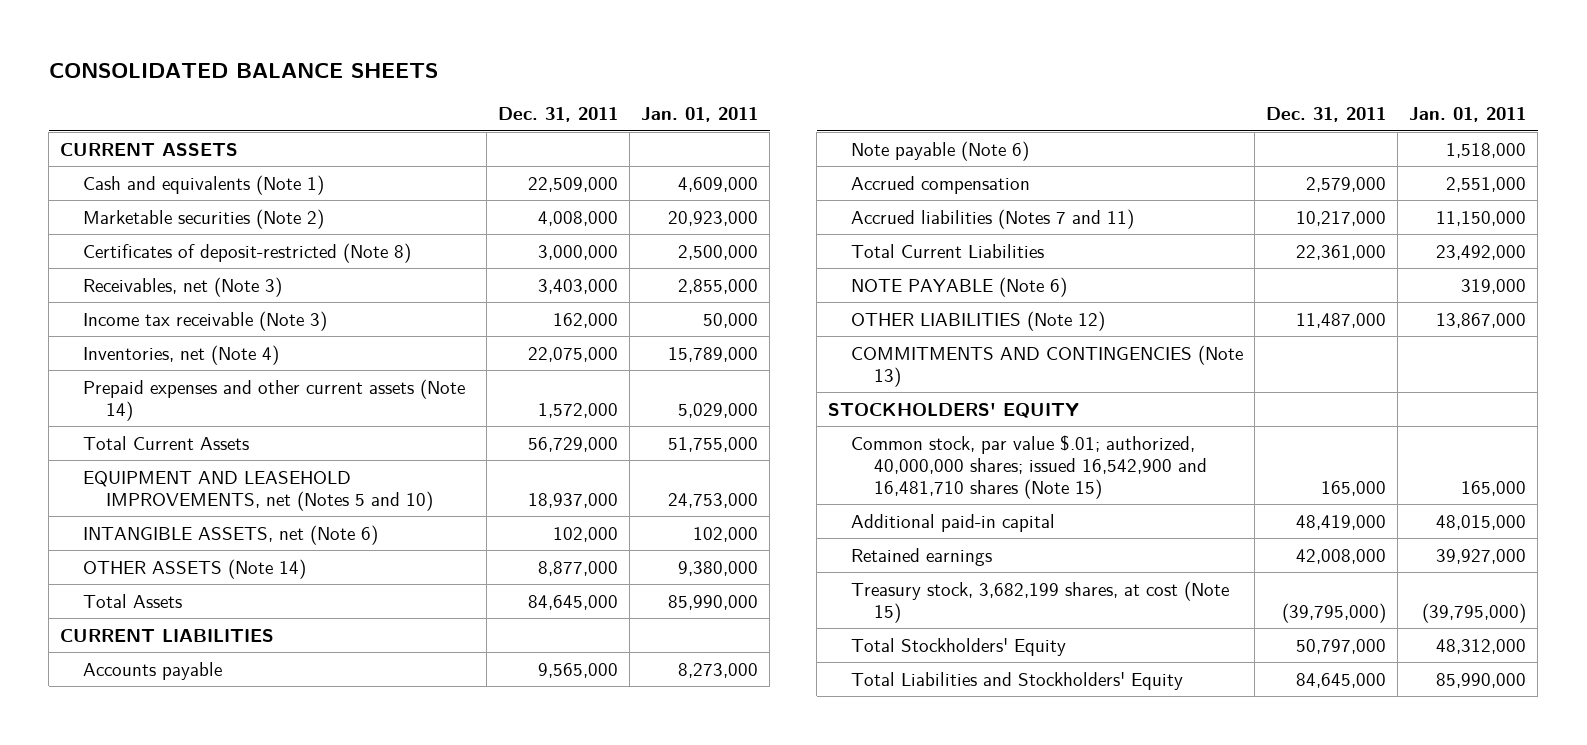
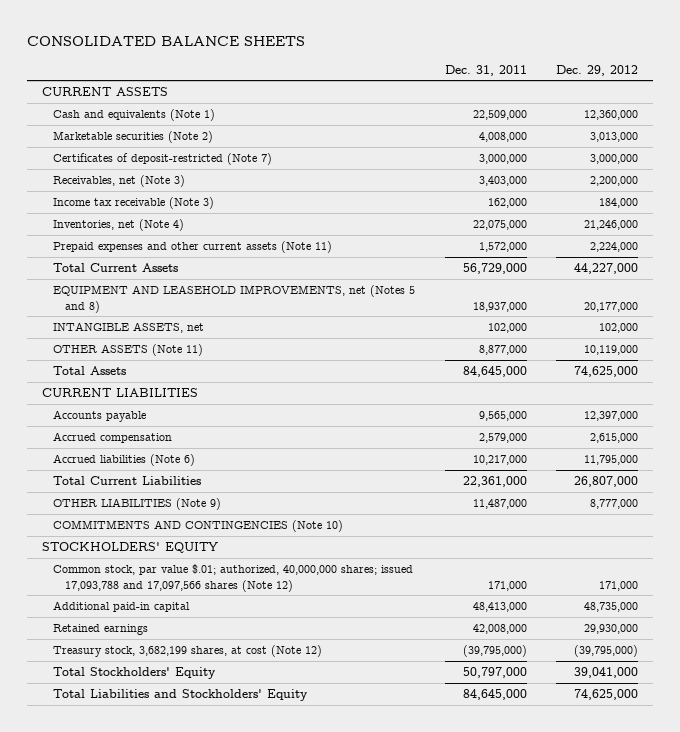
- | Dec. 31, 2011 | Jan. 01, 2011
+ | Dec. 31, 2011 | Dec. 29, 2012
- Certificates of deposit-restricted (Note 8) | 3,000,000 | 2,500,000
+ Certificates of deposit-restricted (Note 7) | 3,000,000 | 3,000,000
- Prepaid expenses and other current assets (Note 14) | 1,572,000 | 5,029,000
+ Prepaid expenses and other current assets (Note 11) | 1,572,000 | 2,224,000
- EQUIPMENT AND LEASEHOLD IMPROVEMENTS, net (Notes 5 and 10) | 18,937,000 | 24,753,000
- INTANGIBLE ASSETS, net (Note 6) | 102,000 | 102,000
- OTHER ASSETS (Note 14) | 8,877,000 | 9,380,000
+ EQUIPMENT AND LEASEHOLD IMPROVEMENTS, net (Notes 5 and 8) | 18,937,000 | 20,177,000
+ INTANGIBLE ASSETS, net | 102,000 | 102,000
+ OTHER ASSETS (Note 11) | 8,877,000 | 10,119,000
- Note payable (Note 6) | | 1,518,000
- Accrued liabilities (Notes 7 and 11) | 10,217,000 | 11,150,000
+ Accrued liabilities (Note 6) | 10,217,000 | 11,795,000
- NOTE PAYABLE (Note 6) | | 319,000
- OTHER LIABILITIES (Note 12) | 11,487,000 | 13,867,000
- COMMITMENTS AND CONTINGENCIES (Note 13)
+ OTHER LIABILITIES (Note 9) | 11,487,000 | 8,777,000
+ COMMITMENTS AND CONTINGENCIES (Note 10)
- Common stock, par value $.01; authorized, 40,000,000 shares; issued 16,542,900 and 16,481,710 shares (Note 15) | 165,000 | 165,000
- Additional paid-in capital | 48,419,000 | 48,015,000
+ Common stock, par value $.01; authorized, 40,000,000 shares; issued 17,093,788 and 17,097,566 shares (Note 12) | 171,000 | 171,000
+ Additional paid-in capital | 48,413,000 | 48,735,000
- Treasury stock, 3,682,199 shares, at cost (Note 15) | (39,795,000) | (39,795,000)
+ Treasury stock, 3,682,199 shares, at cost (Note 12) | (39,795,000) | (39,795,000)

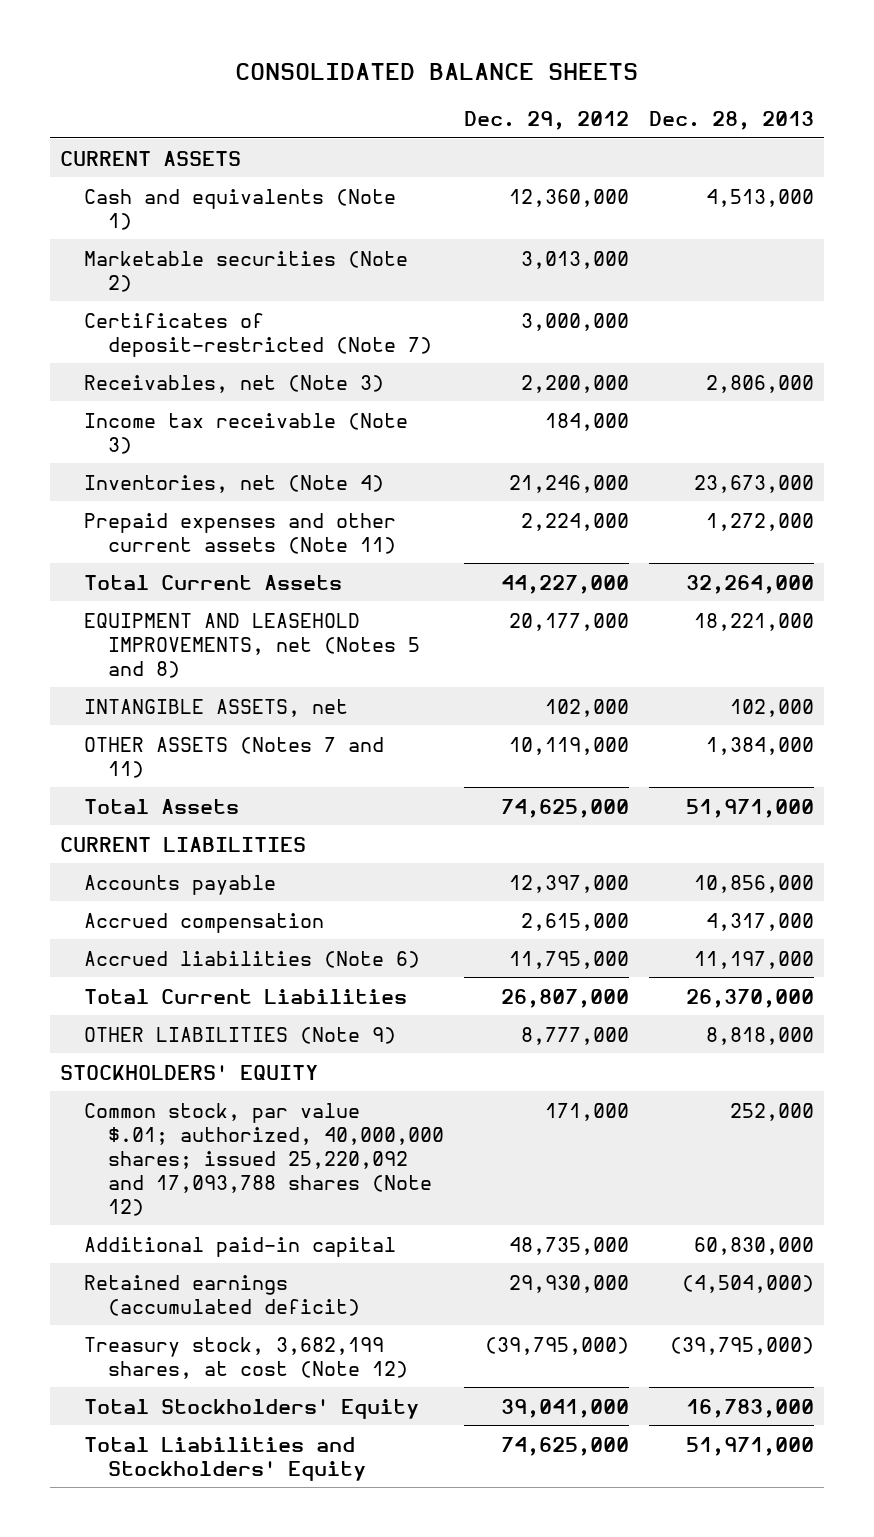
- | Dec. 31, 2011 | Dec. 29, 2012
+ | Dec. 29, 2012 | Dec. 28, 2013
- OTHER ASSETS (Note 11) | 8,877,000 | 10,119,000
+ OTHER ASSETS (Notes 7 and 11) | 10,119,000 | 1,384,000
- COMMITMENTS AND CONTINGENCIES (Note 10)
- Common stock, par value $.01; authorized, 40,000,000 shares; issued 17,093,788 and 17,097,566 shares (Note 12) | 171,000 | 171,000
+ Common stock, par value $.01; authorized, 40,000,000 shares; issued 25,220,092 and 17,093,788 shares (Note 12) | 171,000 | 252,000
- Retained earnings | 42,008,000 | 29,930,000
+ Retained earnings (accumulated deficit) | 29,930,000 | (4,504,000)

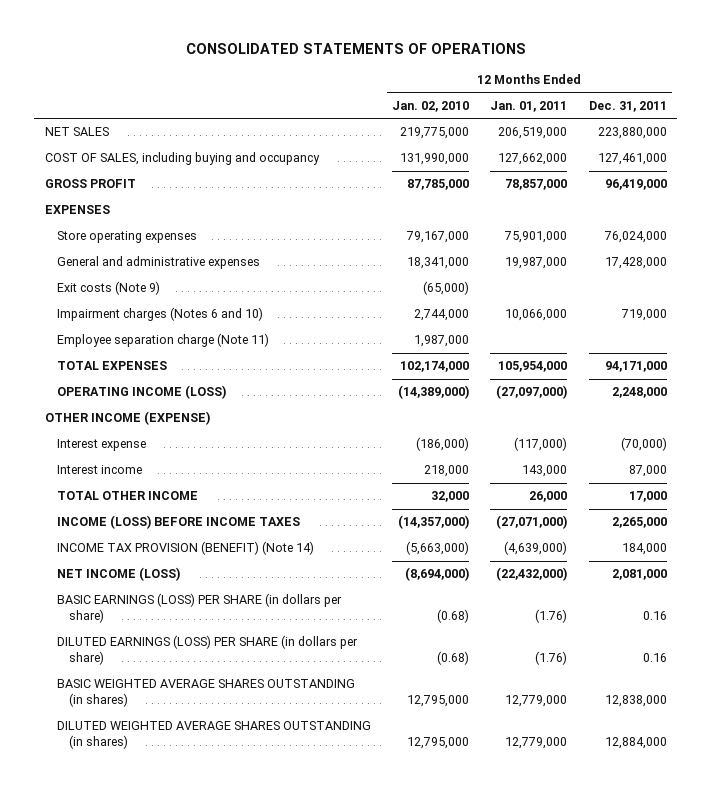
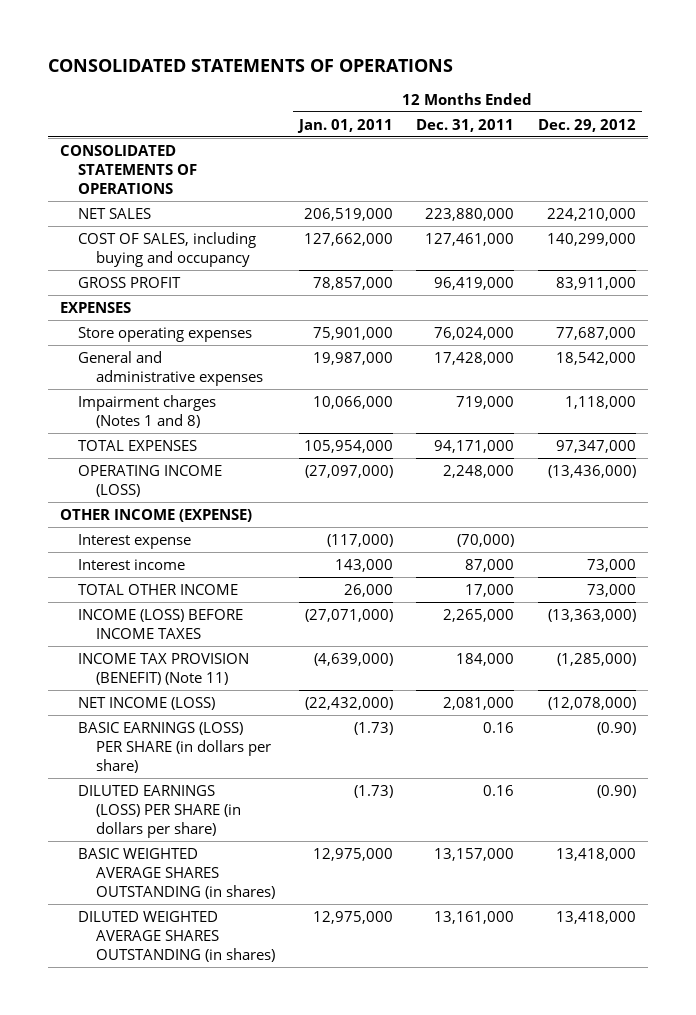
- | 12 Months Ended Jan. 02, 2010 | 12 Months Ended Jan. 01, 2011 | 12 Months Ended Dec. 31, 2011
+ | 12 Months Ended Jan. 01, 2011 | 12 Months Ended Dec. 31, 2011 | 12 Months Ended Dec. 29, 2012
+ CONSOLIDATED STATEMENTS OF OPERATIONS
- Exit costs (Note 9) | (65,000) | |
- Impairment charges (Notes 6 and 10) | 2,744,000 | 10,066,000 | 719,000
- Employee separation charge (Note 11) | 1,987,000 | |
+ Impairment charges (Notes 1 and 8) | 10,066,000 | 719,000 | 1,118,000
- INCOME TAX PROVISION (BENEFIT) (Note 14) | (5,663,000) | (4,639,000) | 184,000
+ INCOME TAX PROVISION (BENEFIT) (Note 11) | (4,639,000) | 184,000 | (1,285,000)
- BASIC EARNINGS (LOSS) PER SHARE (in dollars per share) | (0.68) | (1.76) | 0.16
- DILUTED EARNINGS (LOSS) PER SHARE (in dollars per share) | (0.68) | (1.76) | 0.16
- BASIC WEIGHTED AVERAGE SHARES OUTSTANDING (in shares) | 12,795,000 | 12,779,000 | 12,838,000
- DILUTED WEIGHTED AVERAGE SHARES OUTSTANDING (in shares) | 12,795,000 | 12,779,000 | 12,884,000
+ BASIC EARNINGS (LOSS) PER SHARE (in dollars per share) | (1.73) | 0.16 | (0.90)
+ DILUTED EARNINGS (LOSS) PER SHARE (in dollars per share) | (1.73) | 0.16 | (0.90)
+ BASIC WEIGHTED AVERAGE SHARES OUTSTANDING (in shares) | 12,975,000 | 13,157,000 | 13,418,000
+ DILUTED WEIGHTED AVERAGE SHARES OUTSTANDING (in shares) | 12,975,000 | 13,161,000 | 13,418,000

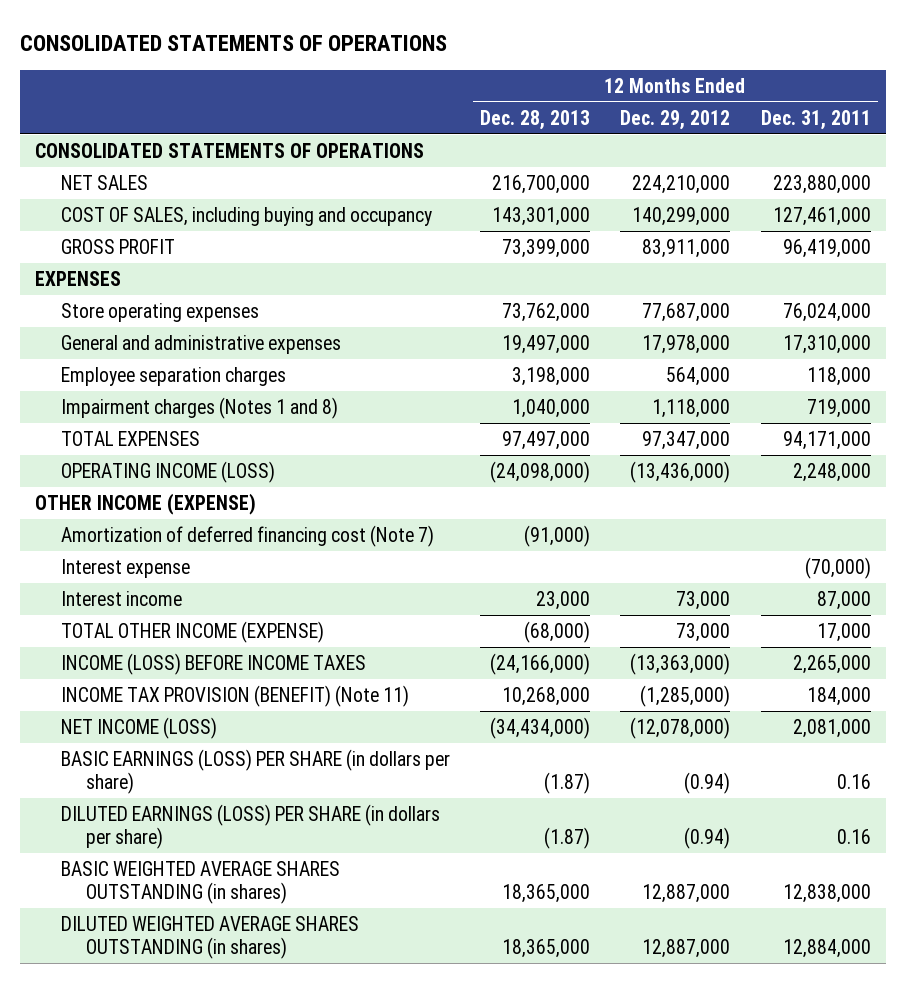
- | 12 Months Ended Jan. 01, 2011 | 12 Months Ended Dec. 31, 2011 | 12 Months Ended Dec. 29, 2012
+ | 12 Months Ended Dec. 28, 2013 | 12 Months Ended Dec. 29, 2012 | 12 Months Ended Dec. 31, 2011
- General and administrative expenses | 19,987,000 | 17,428,000 | 18,542,000
+ General and administrative expenses | 19,497,000 | 17,978,000 | 17,310,000
+ Employee separation charges | 3,198,000 | 564,000 | 118,000
+ Amortization of deferred financing cost (Note 7) | (91,000) | |
- TOTAL OTHER INCOME | 26,000 | 17,000 | 73,000
+ TOTAL OTHER INCOME (EXPENSE) | (68,000) | 73,000 | 17,000
- BASIC EARNINGS (LOSS) PER SHARE (in dollars per share) | (1.73) | 0.16 | (0.90)
- DILUTED EARNINGS (LOSS) PER SHARE (in dollars per share) | (1.73) | 0.16 | (0.90)
- BASIC WEIGHTED AVERAGE SHARES OUTSTANDING (in shares) | 12,975,000 | 13,157,000 | 13,418,000
- DILUTED WEIGHTED AVERAGE SHARES OUTSTANDING (in shares) | 12,975,000 | 13,161,000 | 13,418,000
+ BASIC EARNINGS (LOSS) PER SHARE (in dollars per share) | (1.87) | (0.94) | 0.16
+ DILUTED EARNINGS (LOSS) PER SHARE (in dollars per share) | (1.87) | (0.94) | 0.16
+ BASIC WEIGHTED AVERAGE SHARES OUTSTANDING (in shares) | 18,365,000 | 12,887,000 | 12,838,000
+ DILUTED WEIGHTED AVERAGE SHARES OUTSTANDING (in shares) | 18,365,000 | 12,887,000 | 12,884,000

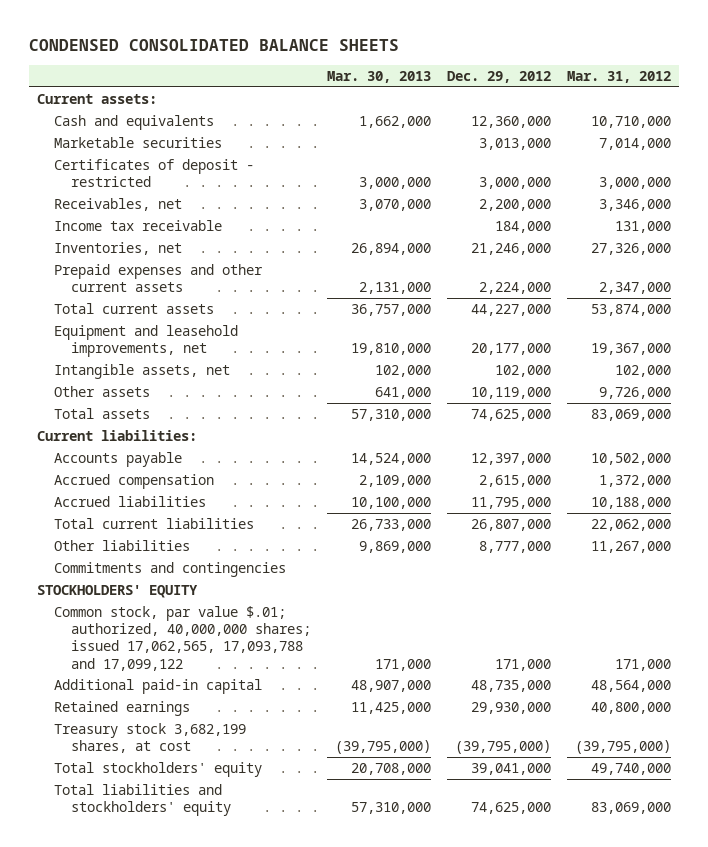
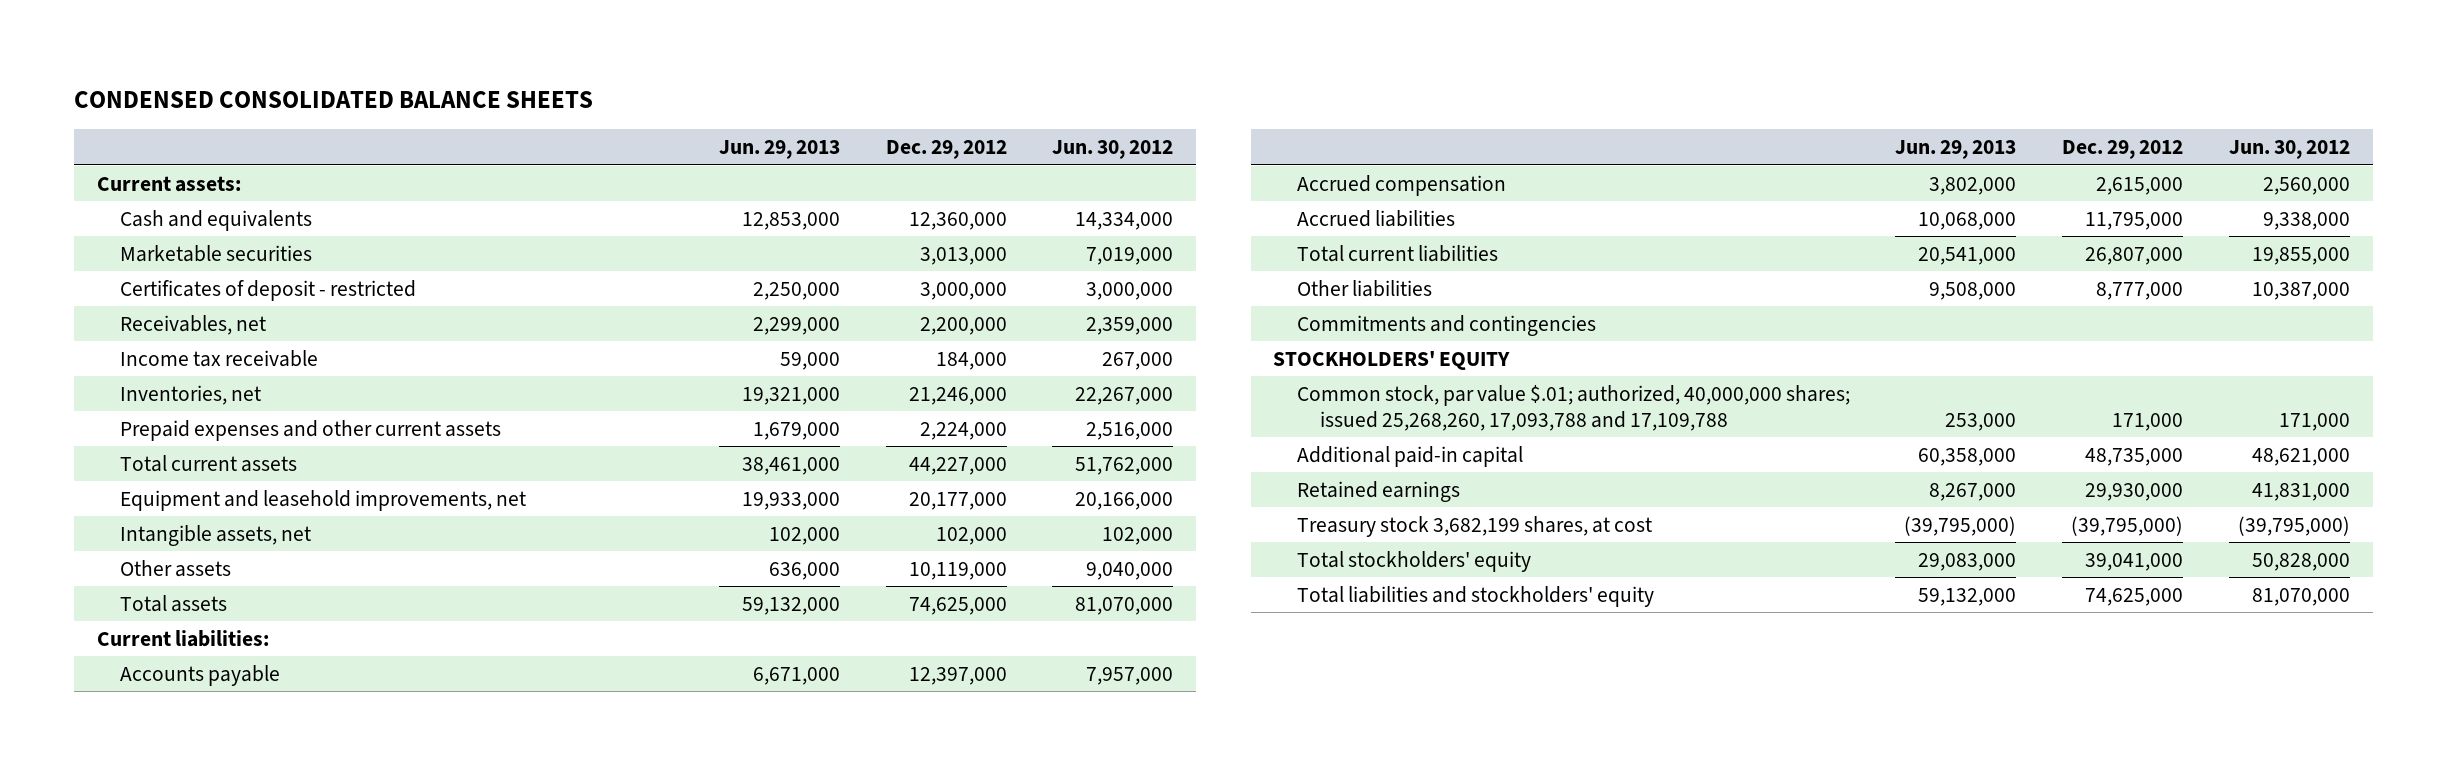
- | Mar. 30, 2013 | Dec. 29, 2012 | Mar. 31, 2012
+ | Jun. 29, 2013 | Dec. 29, 2012 | Jun. 30, 2012
- Common stock, par value $.01; authorized, 40,000,000 shares; issued 17,062,565, 17,093,788 and 17,099,122 | 171,000 | 171,000 | 171,000
+ Common stock, par value $.01; authorized, 40,000,000 shares; issued 25,268,260, 17,093,788 and 17,109,788 | 253,000 | 171,000 | 171,000

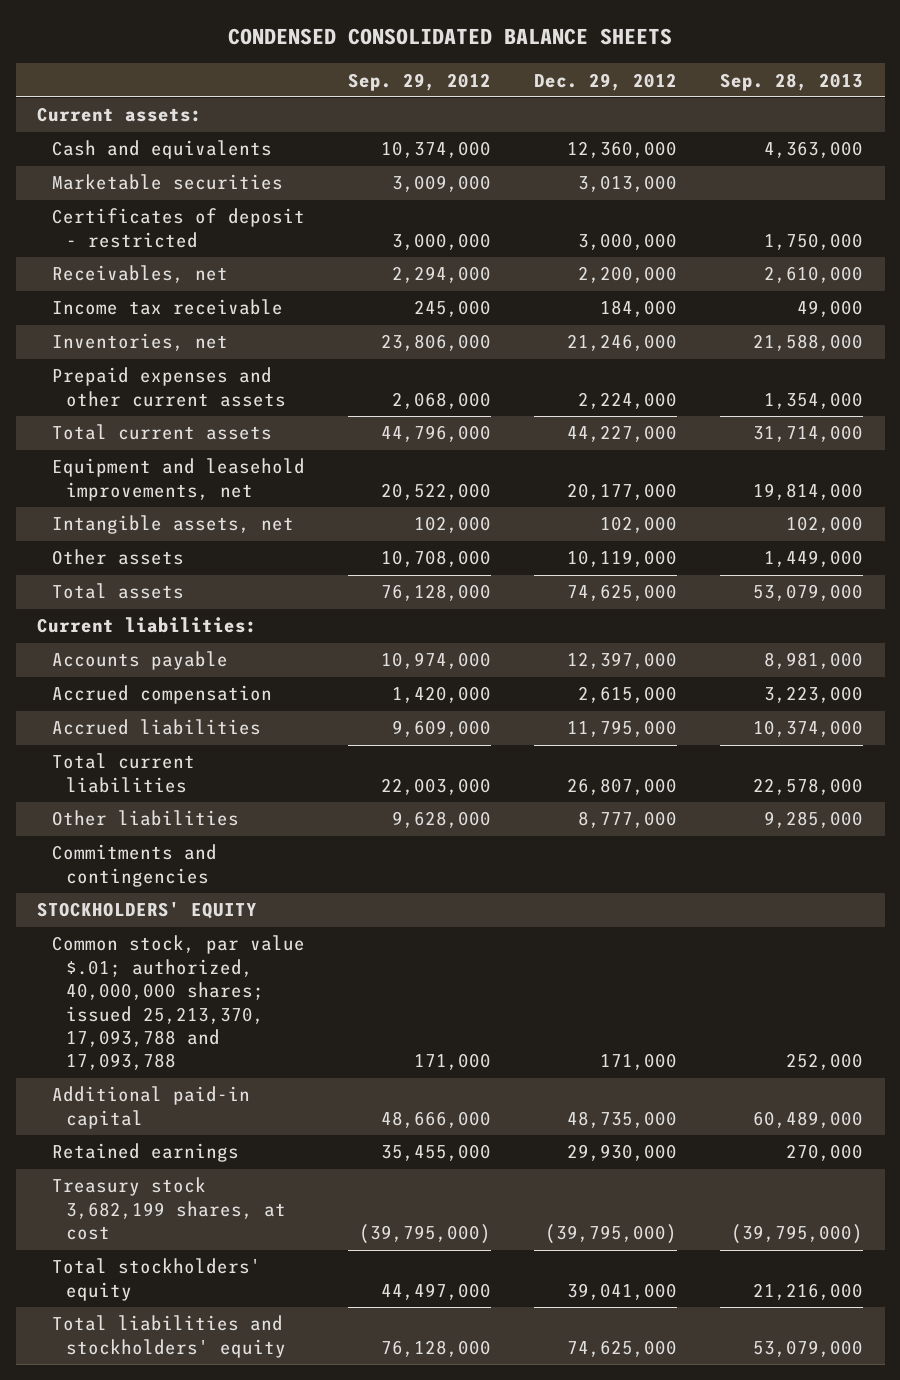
- | Jun. 29, 2013 | Dec. 29, 2012 | Jun. 30, 2012
+ | Sep. 29, 2012 | Dec. 29, 2012 | Sep. 28, 2013
- Common stock, par value $.01; authorized, 40,000,000 shares; issued 25,268,260, 17,093,788 and 17,109,788 | 253,000 | 171,000 | 171,000
+ Common stock, par value $.01; authorized, 40,000,000 shares; issued 25,213,370, 17,093,788 and 17,093,788 | 171,000 | 171,000 | 252,000

